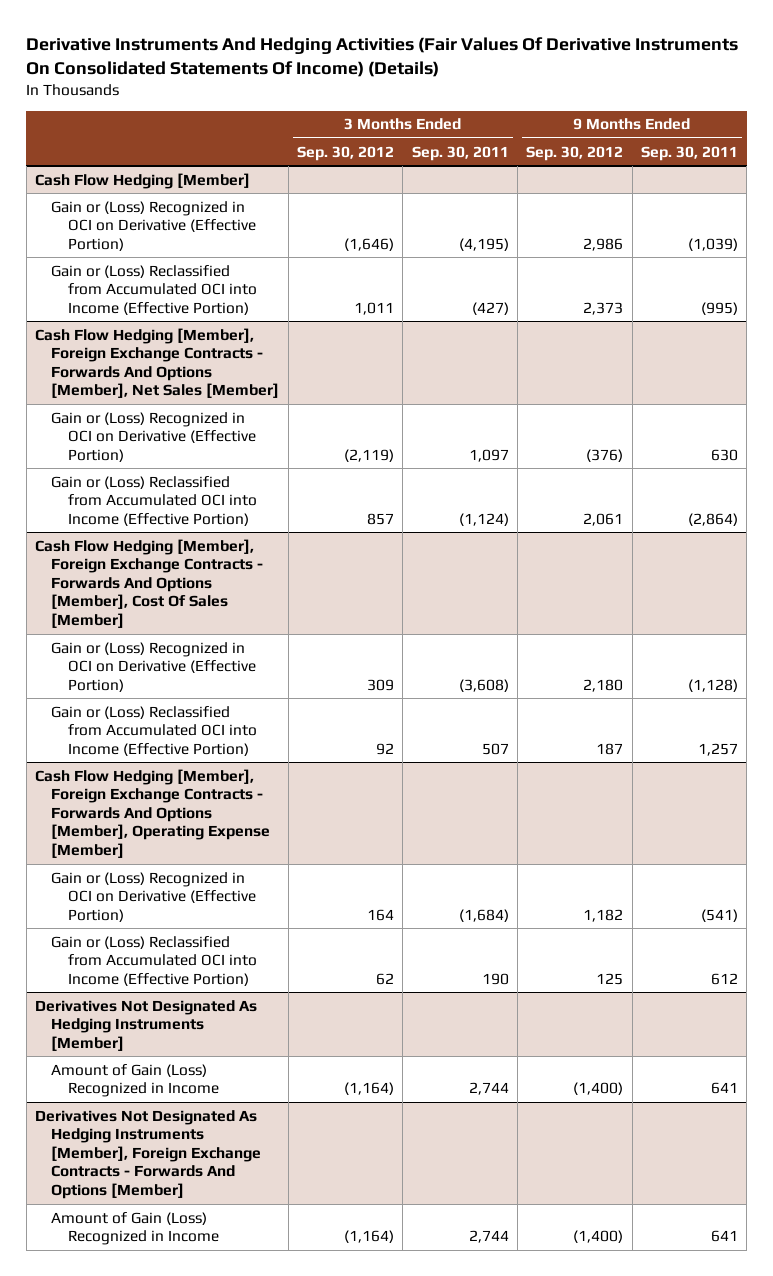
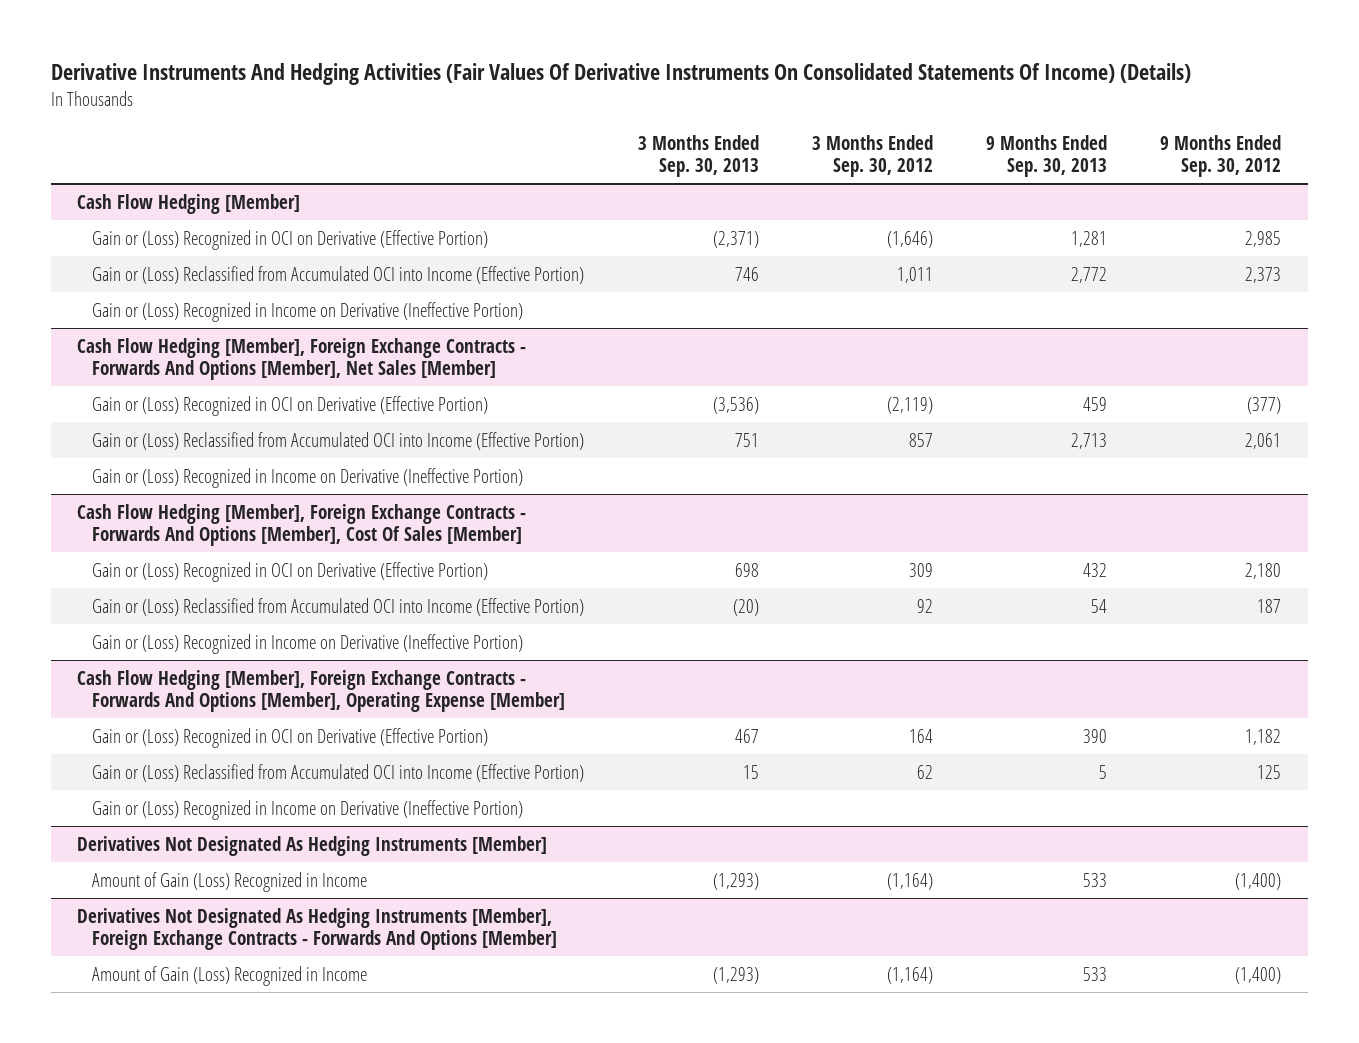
- | 3 Months Ended Sep. 30, 2012 | 3 Months Ended Sep. 30, 2011 | 9 Months Ended Sep. 30, 2012 | 9 Months Ended Sep. 30, 2011
+ | 3 Months Ended Sep. 30, 2013 | 3 Months Ended Sep. 30, 2012 | 9 Months Ended Sep. 30, 2013 | 9 Months Ended Sep. 30, 2012
@ Cash Flow Hedging [Member]
- Gain or (Loss) Recognized in OCI on Derivative (Effective Portion) | (1,646) | (4,195) | 2,986 | (1,039)
+ Gain or (Loss) Recognized in OCI on Derivative (Effective Portion) | (2,371) | (1,646) | 1,281 | 2,985
+ Gain or (Loss) Recognized in Income on Derivative (Ineffective Portion)
@ Cash Flow Hedging [Member], Foreign Exchange Contracts - Forwards And Options [Member], Net Sales [Member]
- Gain or (Loss) Recognized in OCI on Derivative (Effective Portion) | (2,119) | 1,097 | (376) | 630
+ Gain or (Loss) Recognized in OCI on Derivative (Effective Portion) | (3,536) | (2,119) | 459 | (377)
+ Gain or (Loss) Recognized in Income on Derivative (Ineffective Portion)
@ Cash Flow Hedging [Member], Foreign Exchange Contracts - Forwards And Options [Member], Cost Of Sales [Member]
+ Gain or (Loss) Recognized in Income on Derivative (Ineffective Portion)
@ Cash Flow Hedging [Member], Foreign Exchange Contracts - Forwards And Options [Member], Operating Expense [Member]
+ Gain or (Loss) Recognized in Income on Derivative (Ineffective Portion)

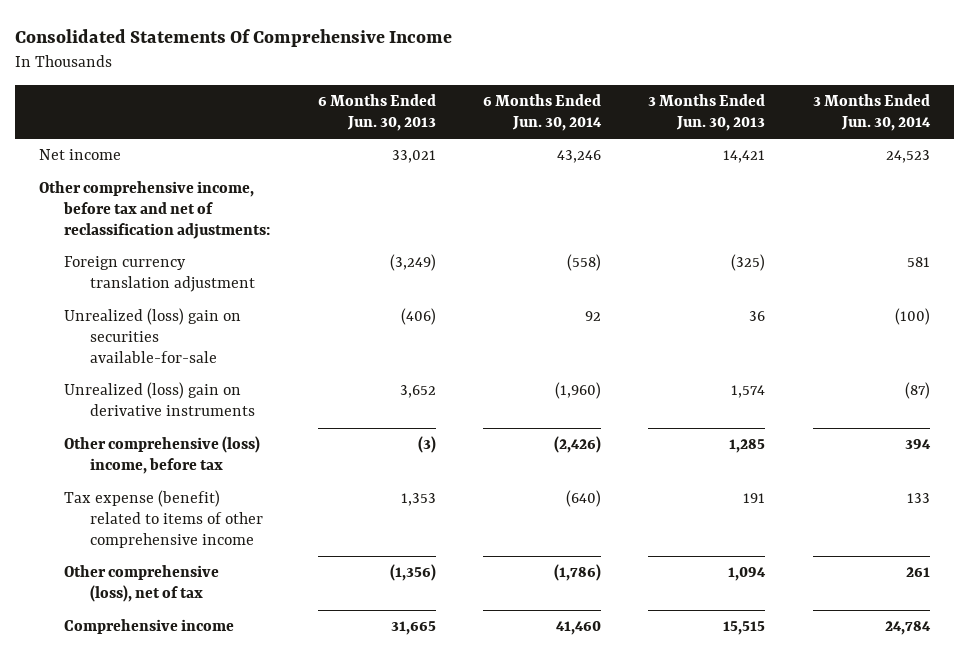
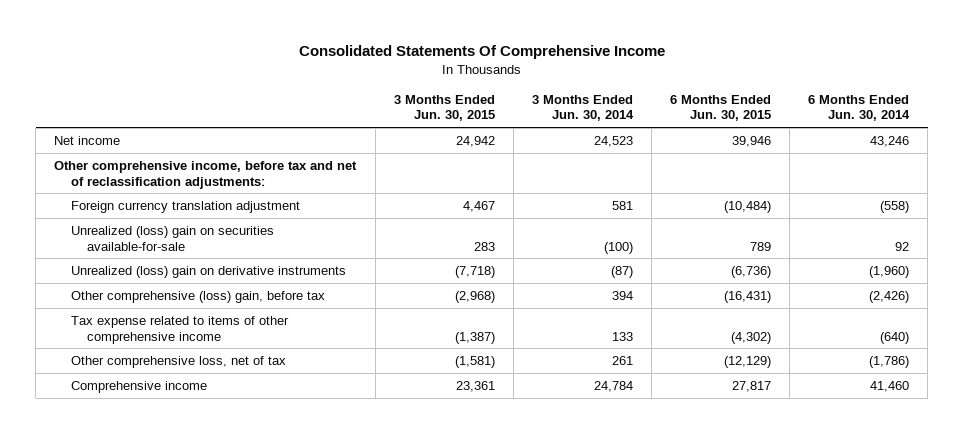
- | 6 Months Ended Jun. 30, 2013 | 6 Months Ended Jun. 30, 2014 | 3 Months Ended Jun. 30, 2013 | 3 Months Ended Jun. 30, 2014
+ | 3 Months Ended Jun. 30, 2015 | 3 Months Ended Jun. 30, 2014 | 6 Months Ended Jun. 30, 2015 | 6 Months Ended Jun. 30, 2014
- Other comprehensive (loss) income, before tax | (3) | (2,426) | 1,285 | 394
- Tax expense (benefit) related to items of other comprehensive income | 1,353 | (640) | 191 | 133
- Other comprehensive (loss), net of tax | (1,356) | (1,786) | 1,094 | 261
+ Other comprehensive (loss) gain, before tax | (2,968) | 394 | (16,431) | (2,426)
+ Tax expense related to items of other comprehensive income | (1,387) | 133 | (4,302) | (640)
+ Other comprehensive loss, net of tax | (1,581) | 261 | (12,129) | (1,786)

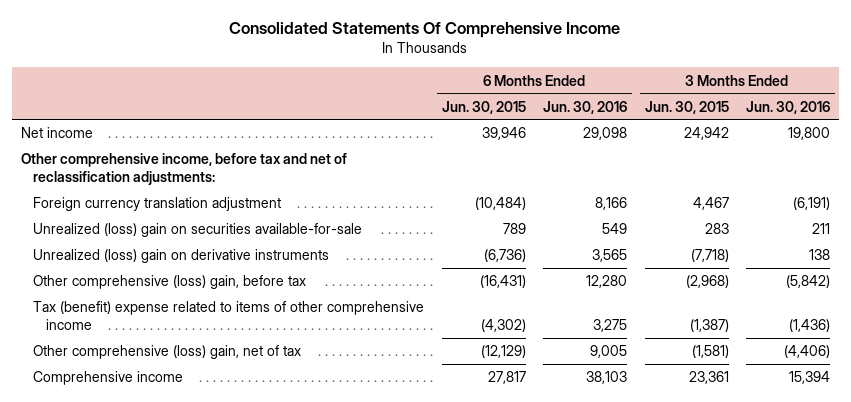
- | 3 Months Ended Jun. 30, 2015 | 3 Months Ended Jun. 30, 2014 | 6 Months Ended Jun. 30, 2015 | 6 Months Ended Jun. 30, 2014
+ | 6 Months Ended Jun. 30, 2015 | 6 Months Ended Jun. 30, 2016 | 3 Months Ended Jun. 30, 2015 | 3 Months Ended Jun. 30, 2016
- Tax expense related to items of other comprehensive income | (1,387) | 133 | (4,302) | (640)
- Other comprehensive loss, net of tax | (1,581) | 261 | (12,129) | (1,786)
+ Tax (benefit) expense related to items of other comprehensive income | (4,302) | 3,275 | (1,387) | (1,436)
+ Other comprehensive (loss) gain, net of tax | (12,129) | 9,005 | (1,581) | (4,406)

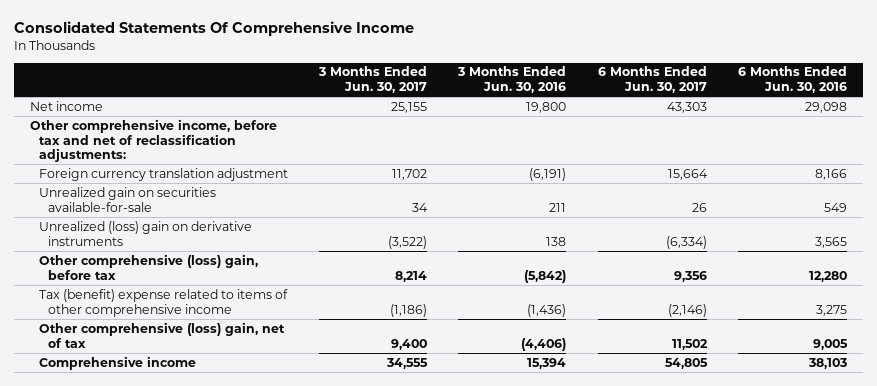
- | 6 Months Ended Jun. 30, 2015 | 6 Months Ended Jun. 30, 2016 | 3 Months Ended Jun. 30, 2015 | 3 Months Ended Jun. 30, 2016
+ | 3 Months Ended Jun. 30, 2017 | 3 Months Ended Jun. 30, 2016 | 6 Months Ended Jun. 30, 2017 | 6 Months Ended Jun. 30, 2016
- Unrealized (loss) gain on securities available-for-sale | 789 | 549 | 283 | 211
+ Unrealized gain on securities available-for-sale | 34 | 211 | 26 | 549

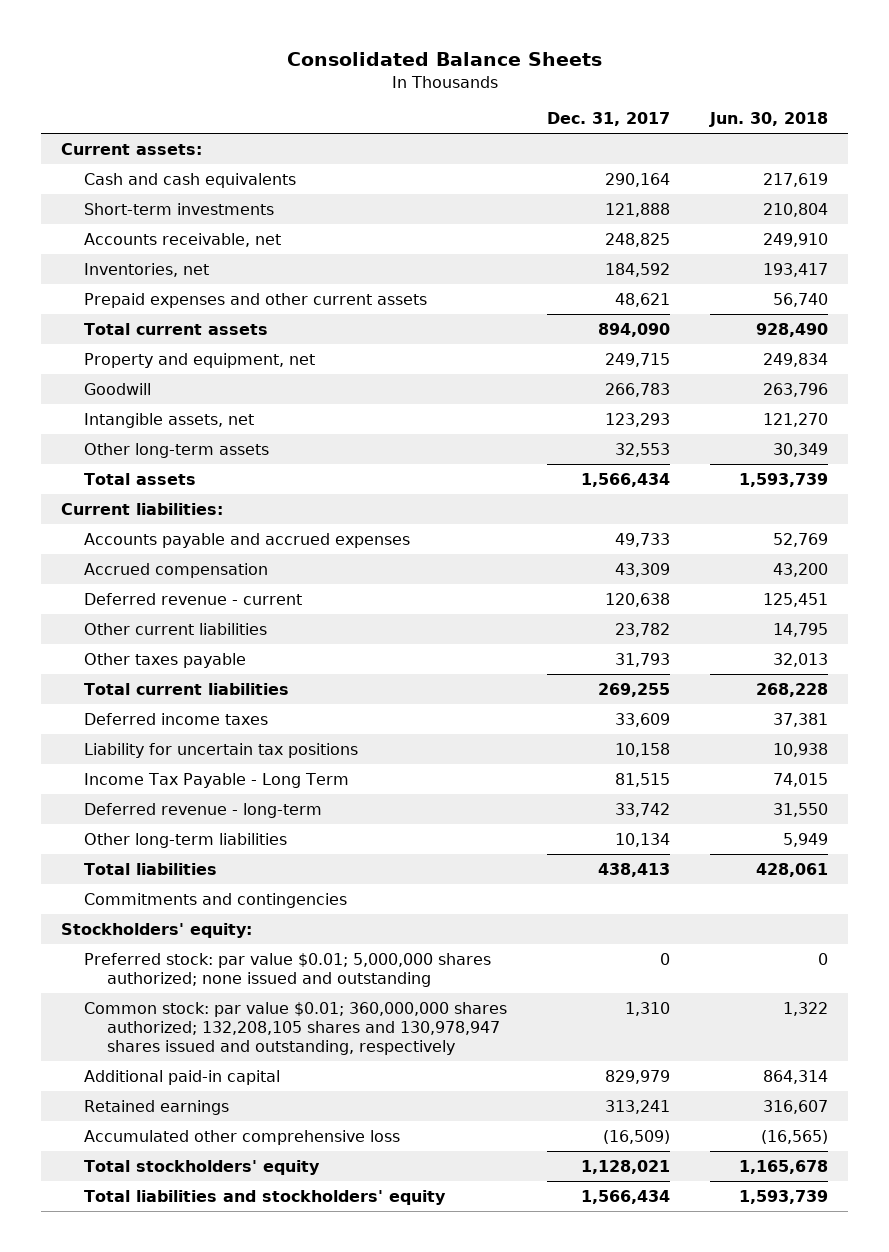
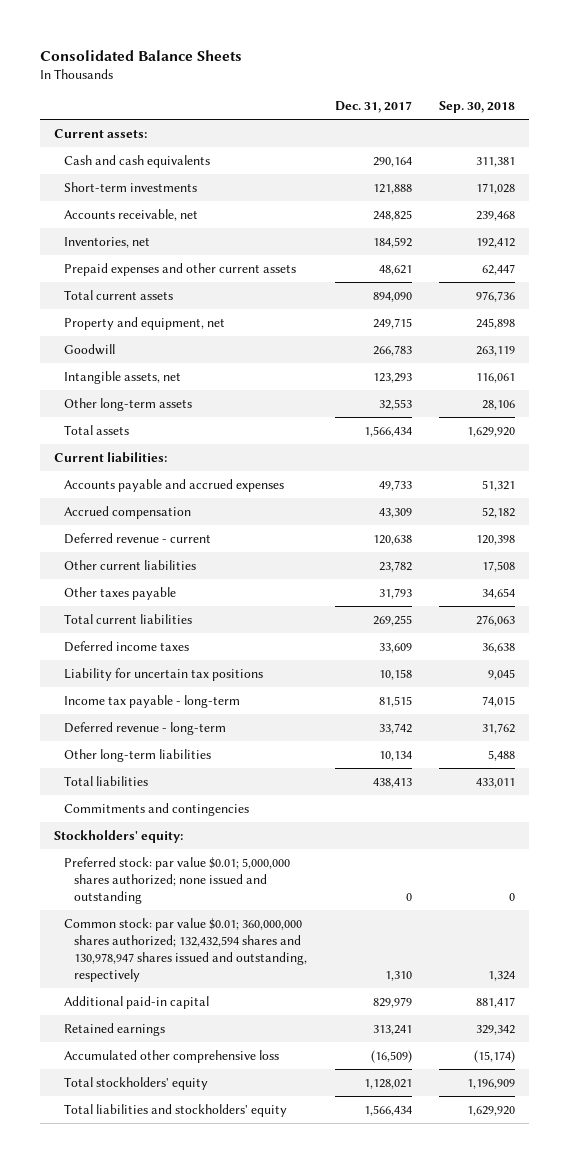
- | Dec. 31, 2017 | Jun. 30, 2018
+ | Dec. 31, 2017 | Sep. 30, 2018
- Income Tax Payable - Long Term | 81,515 | 74,015
+ Income tax payable - long-term | 81,515 | 74,015
- Common stock: par value $0.01; 360,000,000 shares authorized; 132,208,105 shares and 130,978,947 shares issued and outstanding, respectively | 1,310 | 1,322
+ Common stock: par value $0.01; 360,000,000 shares authorized; 132,432,594 shares and 130,978,947 shares issued and outstanding, respectively | 1,310 | 1,324

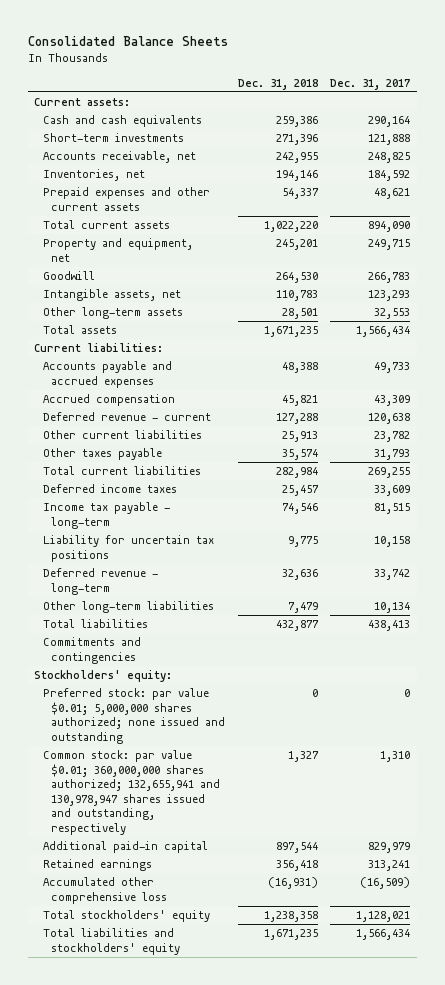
- | Dec. 31, 2017 | Sep. 30, 2018
+ | Dec. 31, 2018 | Dec. 31, 2017
moved down: Liability for uncertain tax positions | 9,775 | 10,158
- Common stock: par value $0.01; 360,000,000 shares authorized; 132,432,594 shares and 130,978,947 shares issued and outstanding, respectively | 1,310 | 1,324
+ Common stock: par value $0.01; 360,000,000 shares authorized; 132,655,941 and 130,978,947 shares issued and outstanding, respectively | 1,327 | 1,310

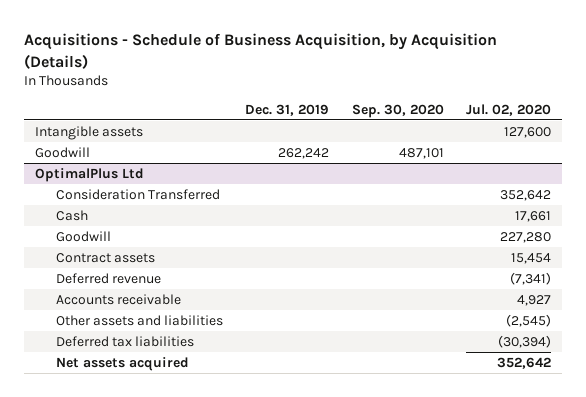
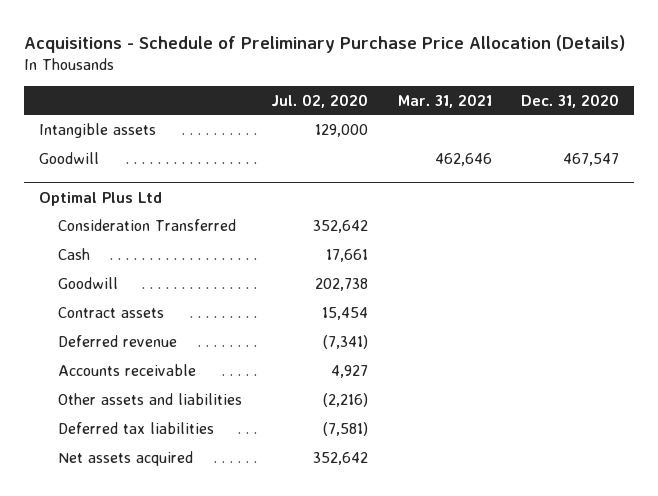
- Acquisitions - Schedule of Business Acquisition, by Acquisition (Details)
+ Acquisitions - Schedule of Preliminary Purchase Price Allocation (Details)
- | Dec. 31, 2019 | Sep. 30, 2020 | Jul. 02, 2020
+ | Jul. 02, 2020 | Mar. 31, 2021 | Dec. 31, 2020
- Intangible assets | | | 127,600
+ Intangible assets | 129,000 | |
- OptimalPlus Ltd
+ Optimal Plus Ltd
- Goodwill | | | 227,280
+ Goodwill | 202,738 | |
- Other assets and liabilities | | | (2,545)
- Deferred tax liabilities | | | (30,394)
+ Other assets and liabilities | (2,216) | |
+ Deferred tax liabilities | (7,581) | |

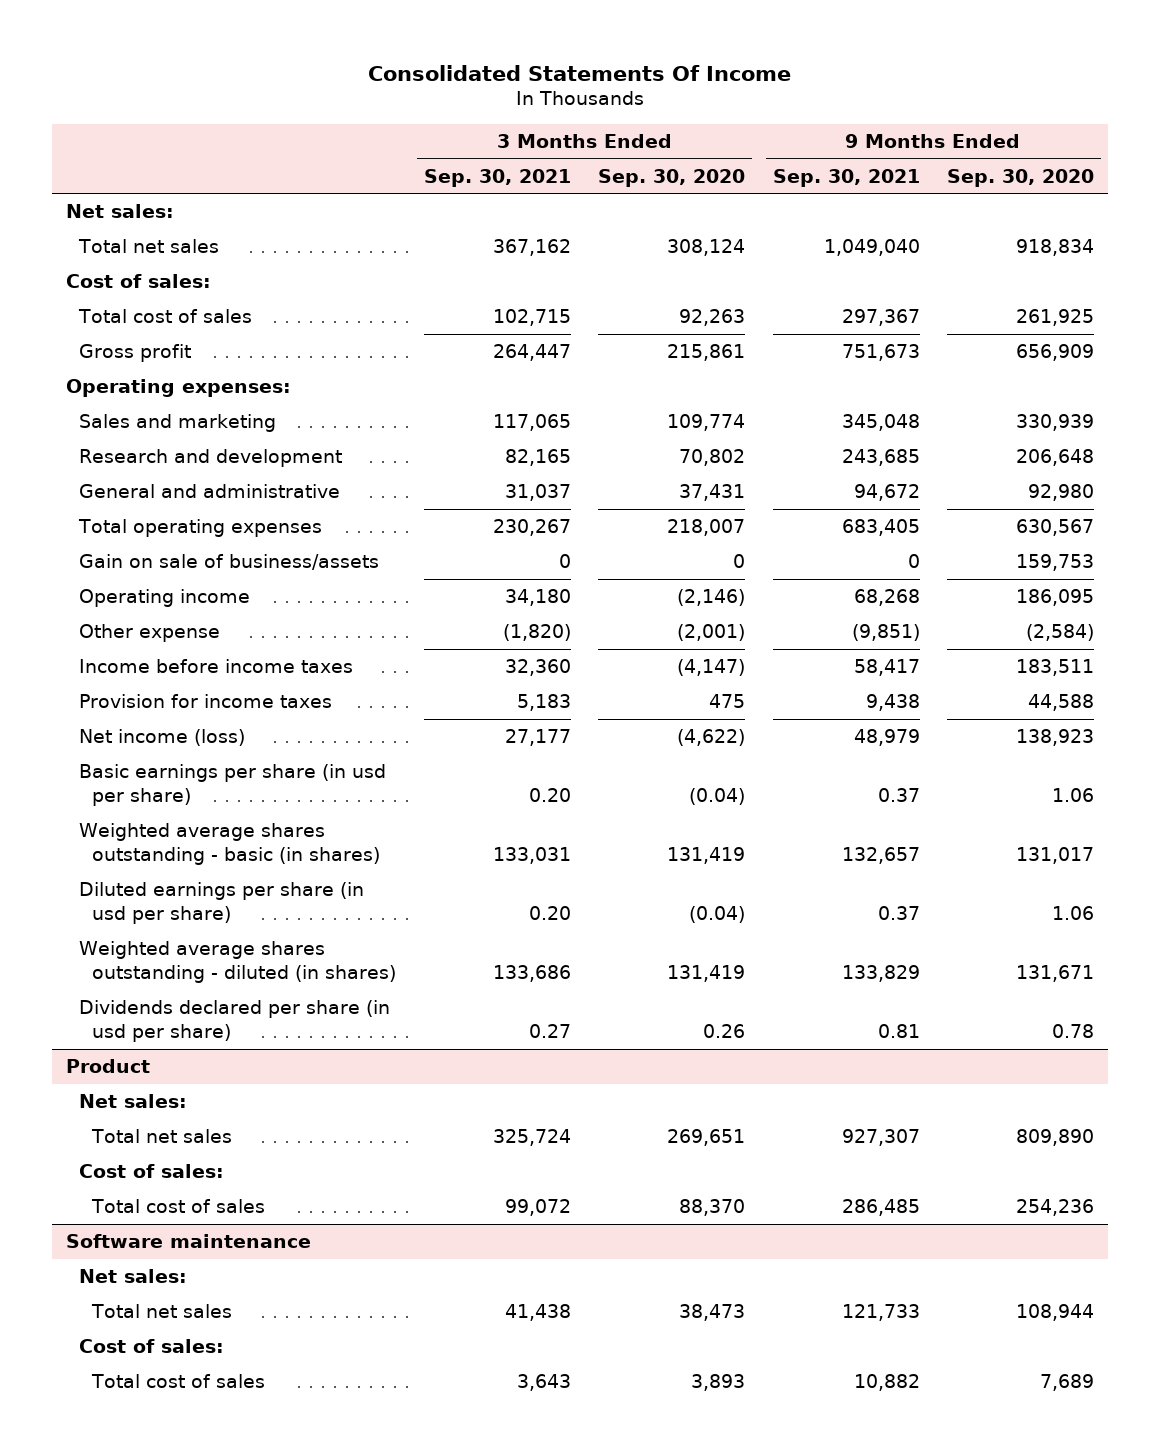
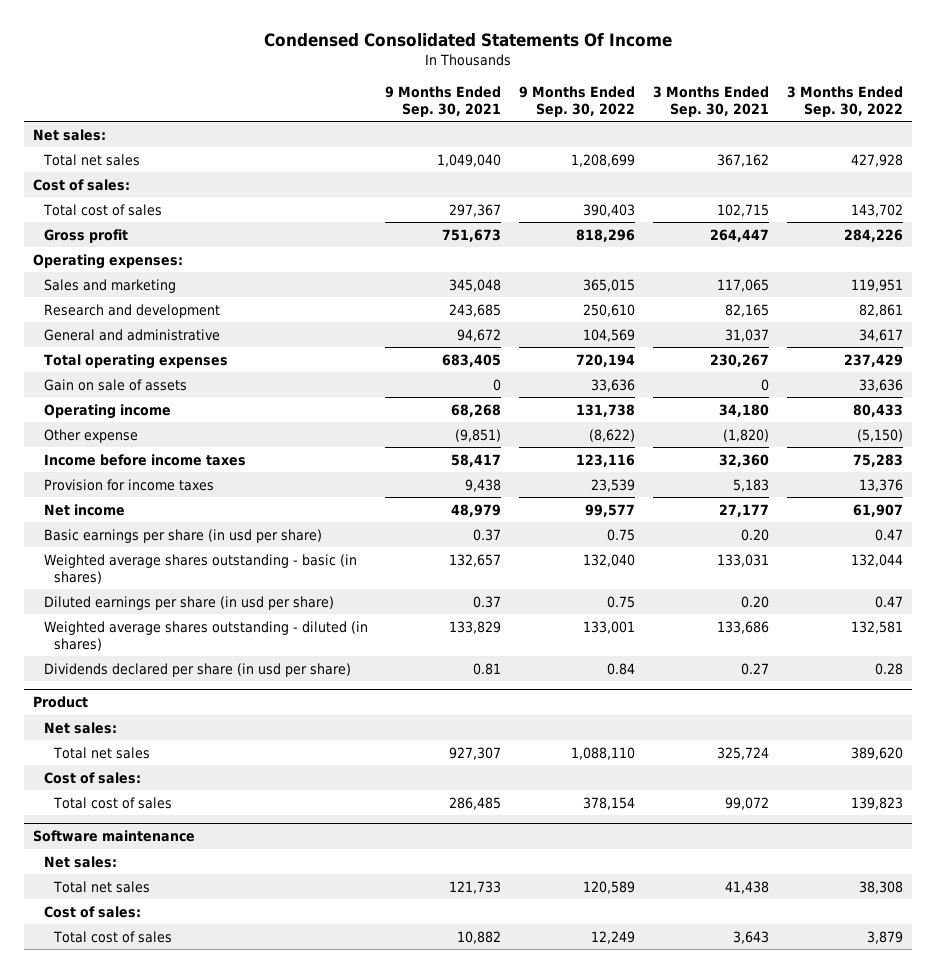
- Consolidated Statements Of Income
+ Condensed Consolidated Statements Of Income
- | 3 Months Ended Sep. 30, 2021 | 3 Months Ended Sep. 30, 2020 | 9 Months Ended Sep. 30, 2021 | 9 Months Ended Sep. 30, 2020
+ | 9 Months Ended Sep. 30, 2021 | 9 Months Ended Sep. 30, 2022 | 3 Months Ended Sep. 30, 2021 | 3 Months Ended Sep. 30, 2022
- Gain on sale of business/assets | 0 | 0 | 0 | 159,753
+ Gain on sale of assets | 0 | 33,636 | 0 | 33,636
- Net income (loss) | 27,177 | (4,622) | 48,979 | 138,923
+ Net income | 48,979 | 99,577 | 27,177 | 61,907

